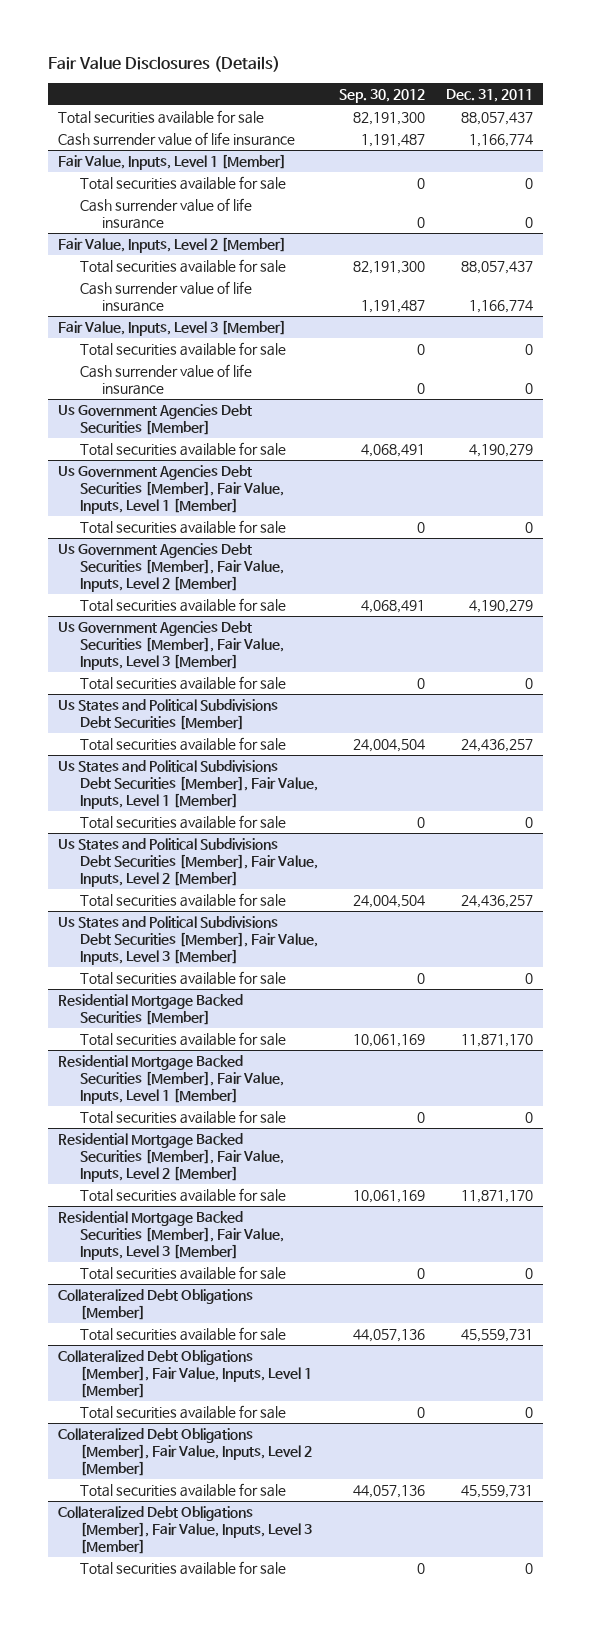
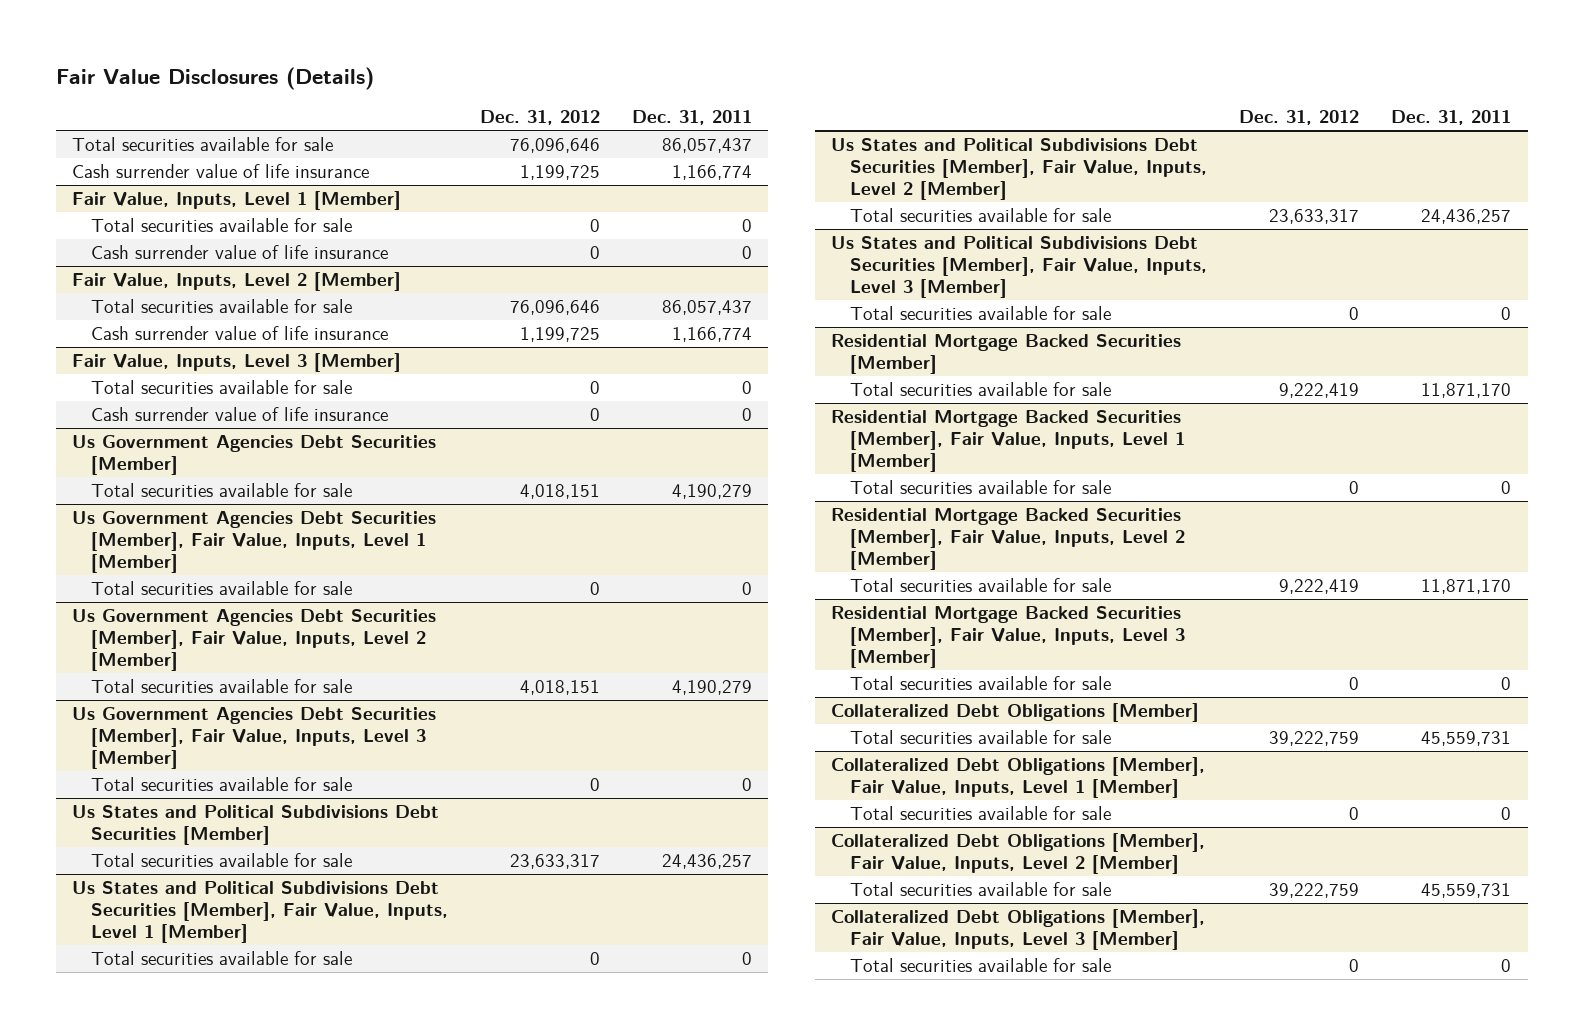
- | Sep. 30, 2012 | Dec. 31, 2011
+ | Dec. 31, 2012 | Dec. 31, 2011
- Total securities available for sale | 82,191,300 | 88,057,437
+ Total securities available for sale | 76,096,646 | 86,057,437
@ Fair Value, Inputs, Level 2 [Member]
- Total securities available for sale | 82,191,300 | 88,057,437
+ Total securities available for sale | 76,096,646 | 86,057,437

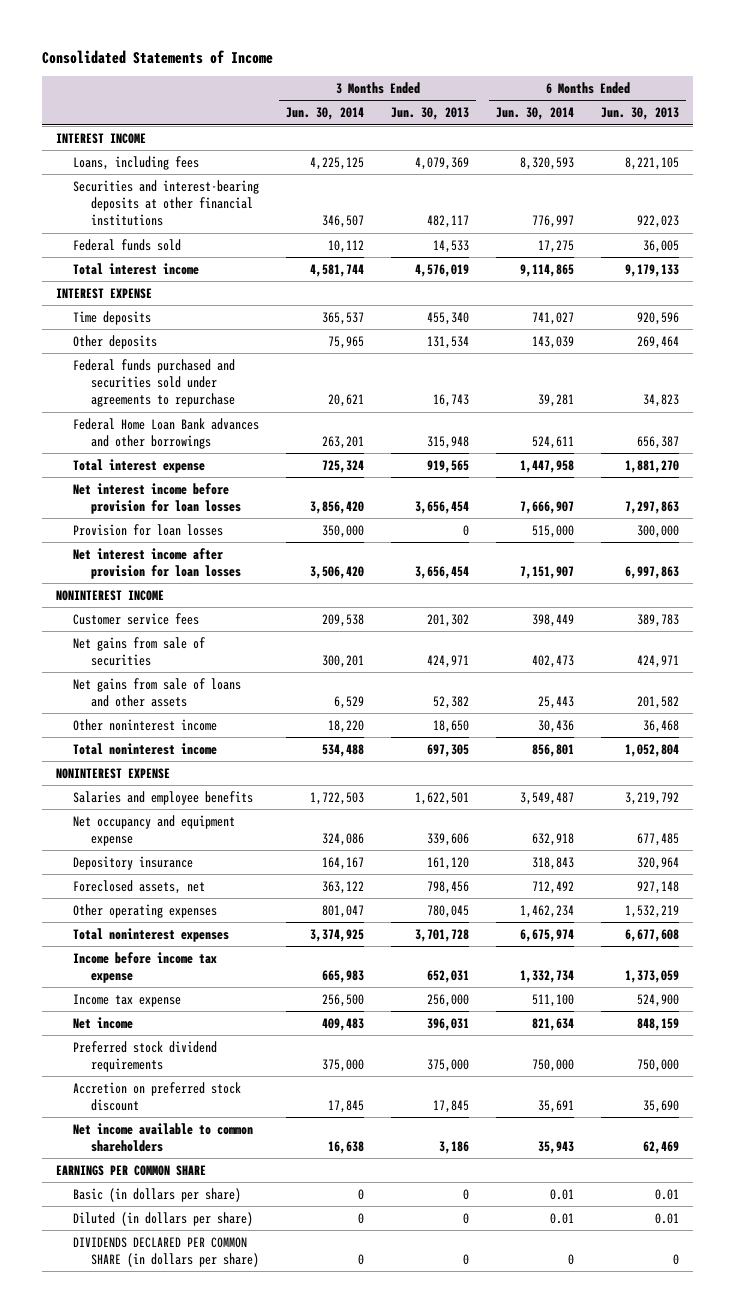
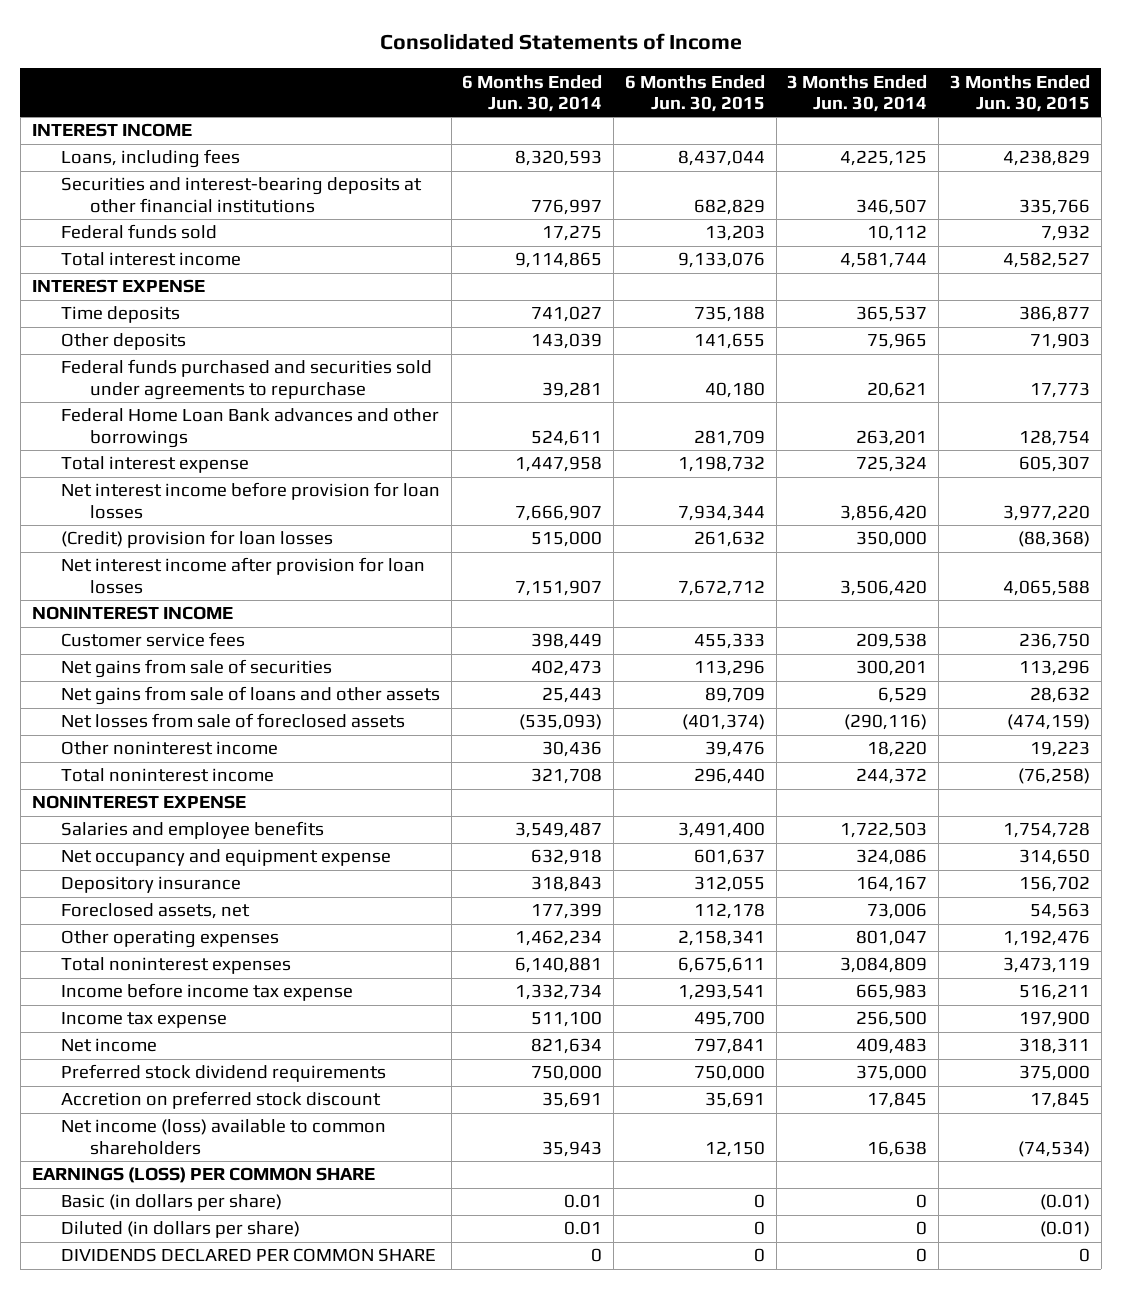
- | 3 Months Ended Jun. 30, 2014 | 3 Months Ended Jun. 30, 2013 | 6 Months Ended Jun. 30, 2014 | 6 Months Ended Jun. 30, 2013
+ | 6 Months Ended Jun. 30, 2014 | 6 Months Ended Jun. 30, 2015 | 3 Months Ended Jun. 30, 2014 | 3 Months Ended Jun. 30, 2015
- Provision for loan losses | 350,000 | 0 | 515,000 | 300,000
+ (Credit) provision for loan losses | 515,000 | 261,632 | 350,000 | (88,368)
+ Net losses from sale of foreclosed assets | (535,093) | (401,374) | (290,116) | (474,159)
- Total noninterest income | 534,488 | 697,305 | 856,801 | 1,052,804
+ Total noninterest income | 321,708 | 296,440 | 244,372 | (76,258)
- Foreclosed assets, net | 363,122 | 798,456 | 712,492 | 927,148
+ Foreclosed assets, net | 177,399 | 112,178 | 73,006 | 54,563
- Total noninterest expenses | 3,374,925 | 3,701,728 | 6,675,974 | 6,677,608
+ Total noninterest expenses | 6,140,881 | 6,675,611 | 3,084,809 | 3,473,119
- Net income available to common shareholders | 16,638 | 3,186 | 35,943 | 62,469
- EARNINGS PER COMMON SHARE
+ Net income (loss) available to common shareholders | 35,943 | 12,150 | 16,638 | (74,534)
+ EARNINGS (LOSS) PER COMMON SHARE
- DIVIDENDS DECLARED PER COMMON SHARE (in dollars per share) | 0 | 0 | 0 | 0
+ DIVIDENDS DECLARED PER COMMON SHARE | 0 | 0 | 0 | 0

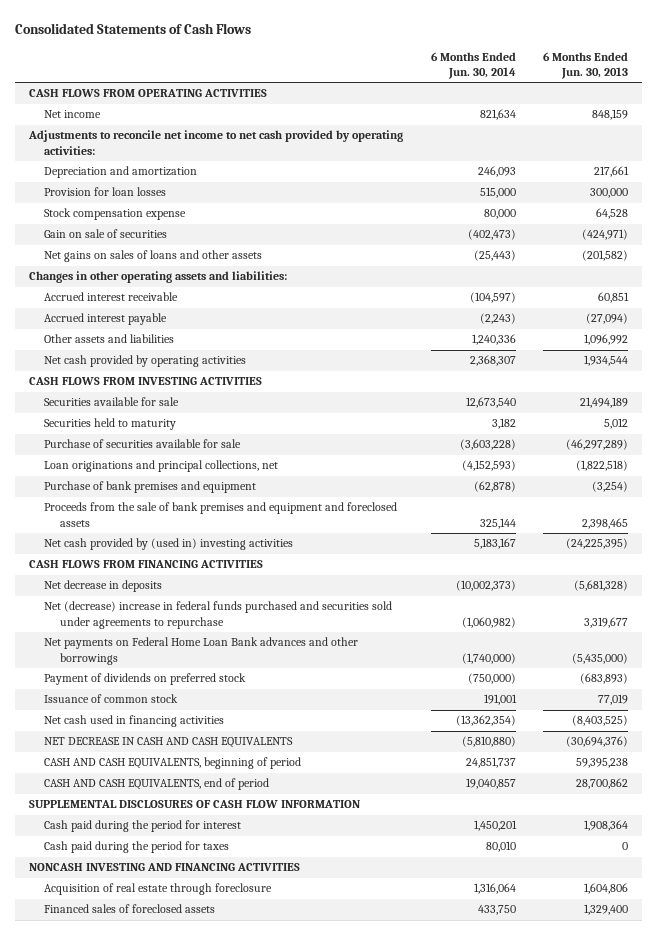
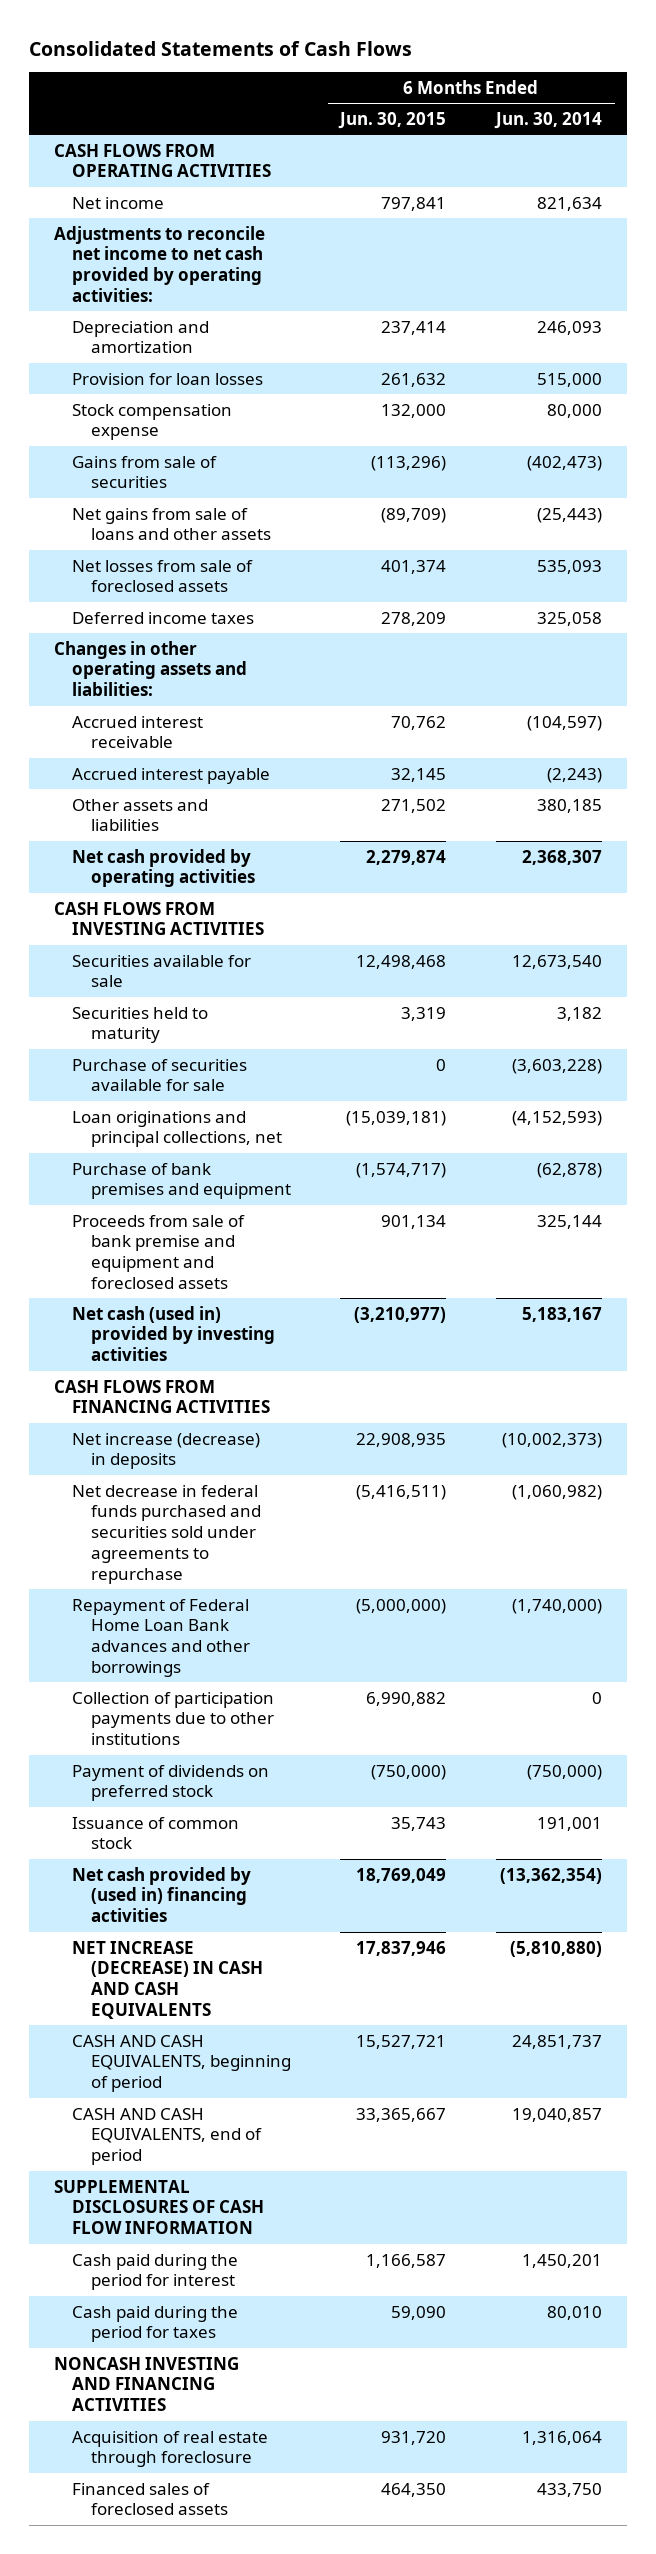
- | 6 Months Ended Jun. 30, 2014 | 6 Months Ended Jun. 30, 2013
+ | 6 Months Ended Jun. 30, 2015 | 6 Months Ended Jun. 30, 2014
- Gain on sale of securities | (402,473) | (424,971)
- Net gains on sales of loans and other assets | (25,443) | (201,582)
+ Gains from sale of securities | (113,296) | (402,473)
+ Net gains from sale of loans and other assets | (89,709) | (25,443)
+ Net losses from sale of foreclosed assets | 401,374 | 535,093
+ Deferred income taxes | 278,209 | 325,058
- Other assets and liabilities | 1,240,336 | 1,096,992
+ Other assets and liabilities | 271,502 | 380,185
- Proceeds from the sale of bank premises and equipment and foreclosed assets | 325,144 | 2,398,465
- Net cash provided by (used in) investing activities | 5,183,167 | (24,225,395)
+ Proceeds from sale of bank premise and equipment and foreclosed assets | 901,134 | 325,144
+ Net cash (used in) provided by investing activities | (3,210,977) | 5,183,167
- Net decrease in deposits | (10,002,373) | (5,681,328)
- Net (decrease) increase in federal funds purchased and securities sold under agreements to repurchase | (1,060,982) | 3,319,677
- Net payments on Federal Home Loan Bank advances and other borrowings | (1,740,000) | (5,435,000)
+ Net increase (decrease) in deposits | 22,908,935 | (10,002,373)
+ Net decrease in federal funds purchased and securities sold under agreements to repurchase | (5,416,511) | (1,060,982)
+ Repayment of Federal Home Loan Bank advances and other borrowings | (5,000,000) | (1,740,000)
+ Collection of participation payments due to other institutions | 6,990,882 | 0
- Net cash used in financing activities | (13,362,354) | (8,403,525)
- NET DECREASE IN CASH AND CASH EQUIVALENTS | (5,810,880) | (30,694,376)
+ Net cash provided by (used in) financing activities | 18,769,049 | (13,362,354)
+ NET INCREASE (DECREASE) IN CASH AND CASH EQUIVALENTS | 17,837,946 | (5,810,880)

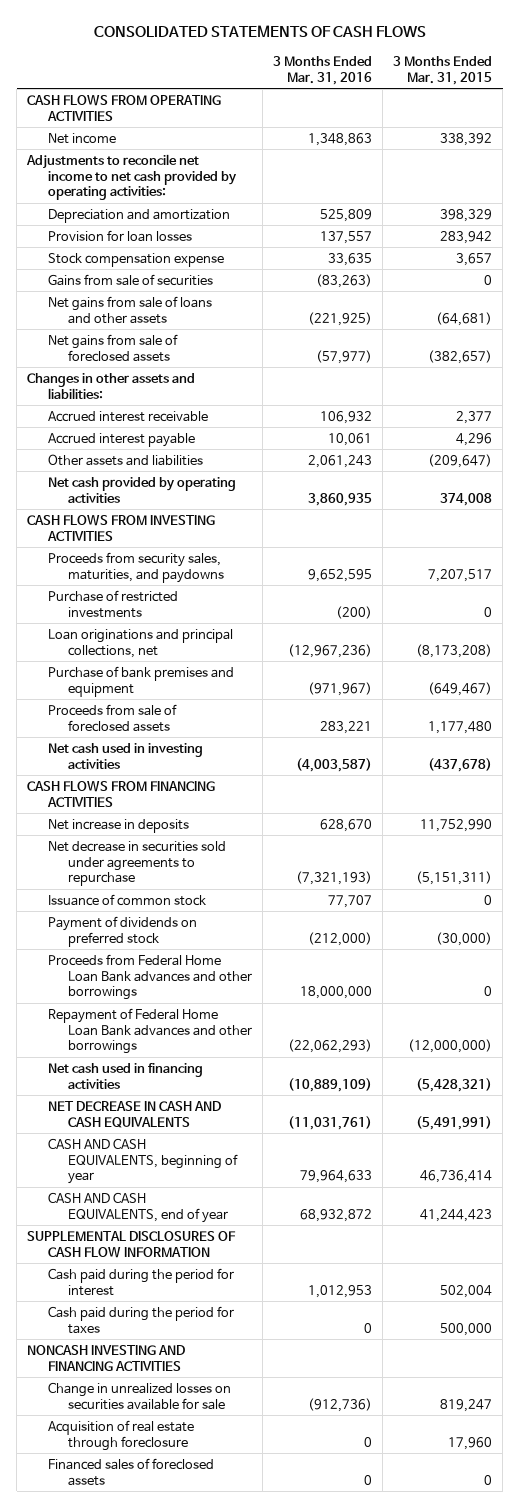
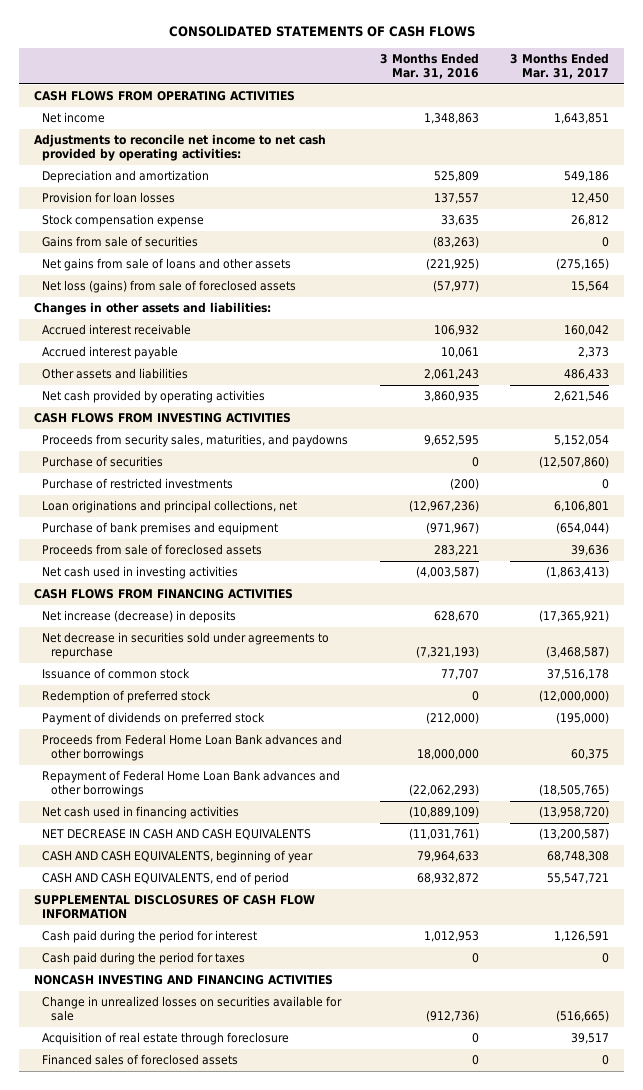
- | 3 Months Ended Mar. 31, 2016 | 3 Months Ended Mar. 31, 2015
+ | 3 Months Ended Mar. 31, 2016 | 3 Months Ended Mar. 31, 2017
- Net gains from sale of foreclosed assets | (57,977) | (382,657)
+ Net loss (gains) from sale of foreclosed assets | (57,977) | 15,564
+ Purchase of securities | 0 | (12,507,860)
- Net increase in deposits | 628,670 | 11,752,990
+ Net increase (decrease) in deposits | 628,670 | (17,365,921)
+ Redemption of preferred stock | 0 | (12,000,000)
- CASH AND CASH EQUIVALENTS, end of year | 68,932,872 | 41,244,423
+ CASH AND CASH EQUIVALENTS, end of period | 68,932,872 | 55,547,721

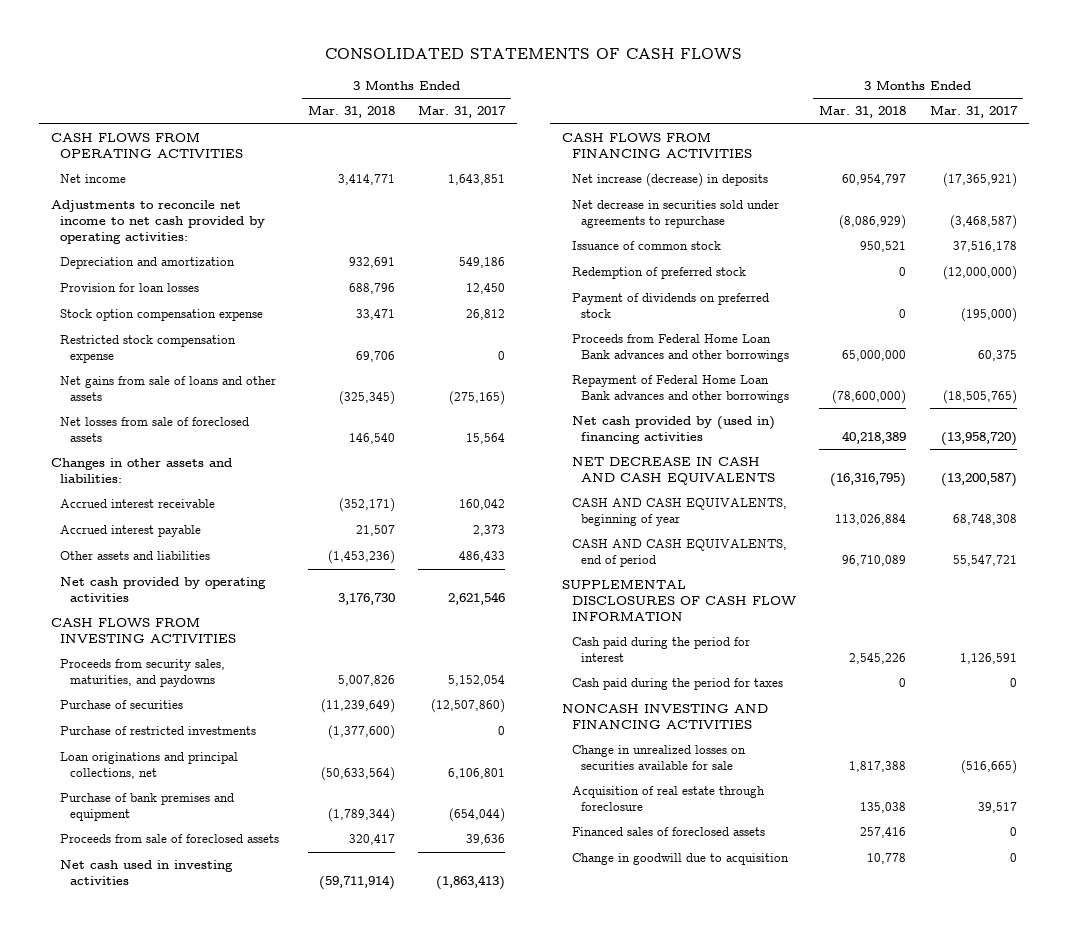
- | 3 Months Ended Mar. 31, 2016 | 3 Months Ended Mar. 31, 2017
+ | 3 Months Ended Mar. 31, 2018 | 3 Months Ended Mar. 31, 2017
- Stock compensation expense | 33,635 | 26,812
- Gains from sale of securities | (83,263) | 0
+ Stock option compensation expense | 33,471 | 26,812
+ Restricted stock compensation expense | 69,706 | 0
- Net loss (gains) from sale of foreclosed assets | (57,977) | 15,564
+ Net losses from sale of foreclosed assets | 146,540 | 15,564
- Net cash used in financing activities | (10,889,109) | (13,958,720)
+ Net cash provided by (used in) financing activities | 40,218,389 | (13,958,720)
+ Change in goodwill due to acquisition | 10,778 | 0

